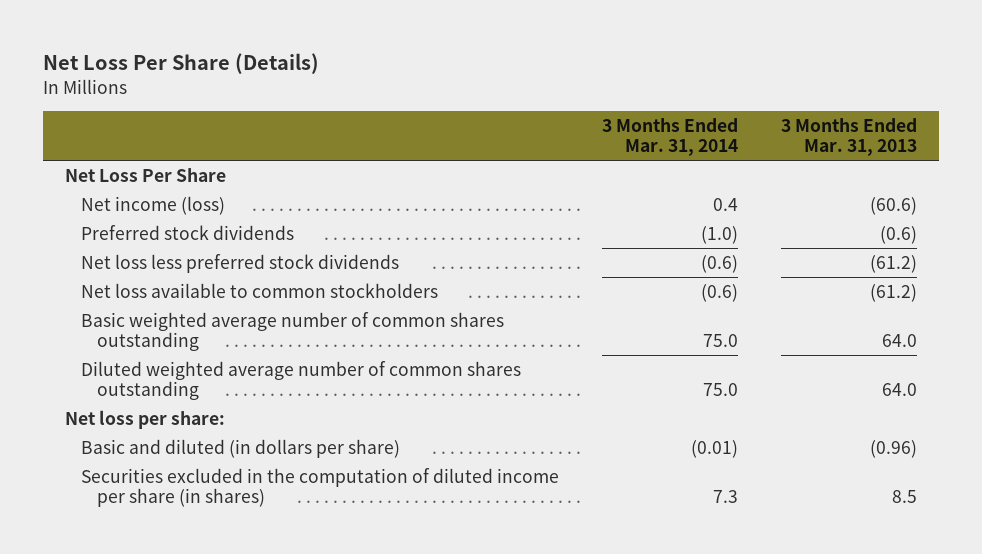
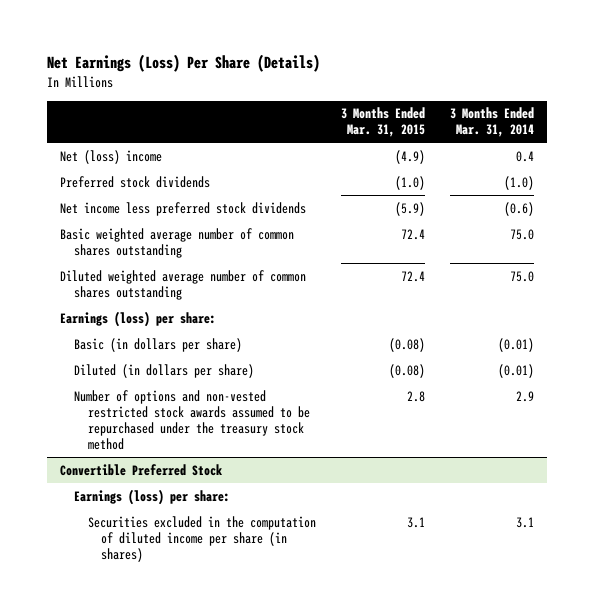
- Net Loss Per Share (Details)
+ Net Earnings (Loss) Per Share (Details)
- | 3 Months Ended Mar. 31, 2014 | 3 Months Ended Mar. 31, 2013
+ | 3 Months Ended Mar. 31, 2015 | 3 Months Ended Mar. 31, 2014
- Net Loss Per Share
- Net income (loss) | 0.4 | (60.6)
+ Net (loss) income | (4.9) | 0.4
- Net loss less preferred stock dividends | (0.6) | (61.2)
- Net loss available to common stockholders | (0.6) | (61.2)
+ Net income less preferred stock dividends | (5.9) | (0.6)
- Net loss per share:
- Basic and diluted (in dollars per share) | (0.01) | (0.96)
- Securities excluded in the computation of diluted income per share (in shares) | 7.3 | 8.5
+ Earnings (loss) per share:
+ Basic (in dollars per share) | (0.08) | (0.01)
+ Diluted (in dollars per share) | (0.08) | (0.01)
+ Number of options and non-vested restricted stock awards assumed to be repurchased under the treasury stock method | 2.8 | 2.9
+ Convertible Preferred Stock
+ Earnings (loss) per share:
+ Securities excluded in the computation of diluted income per share (in shares) | 3.1 | 3.1

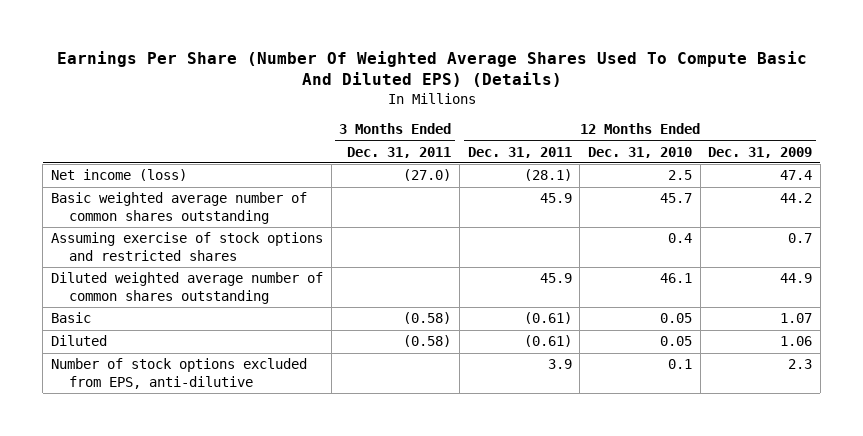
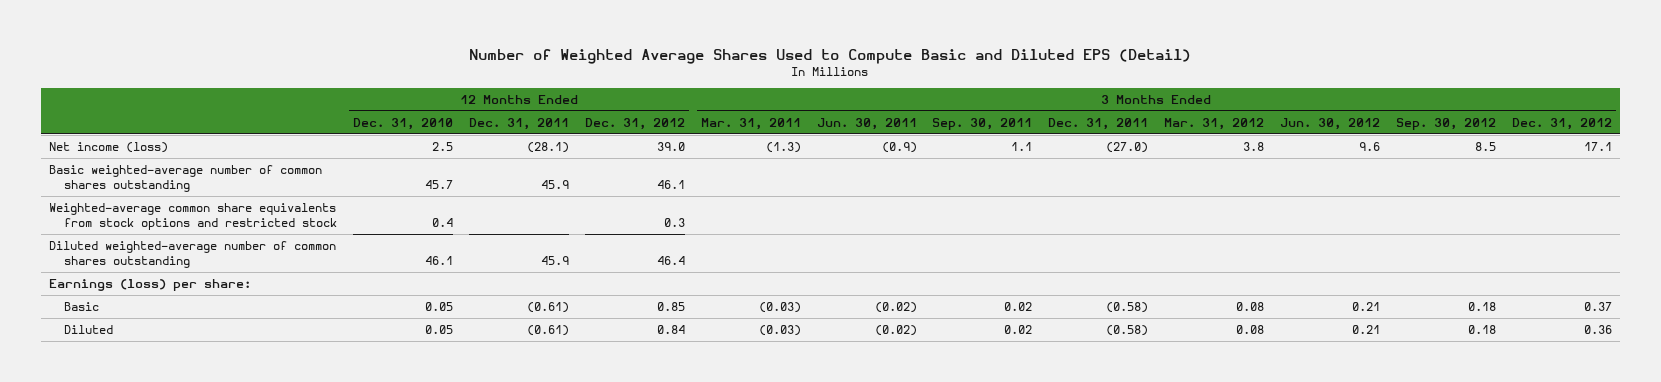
- Earnings Per Share (Number Of Weighted Average Shares Used To Compute Basic And Diluted EPS) (Details)
+ Number of Weighted Average Shares Used to Compute Basic and Diluted EPS (Detail)
- | 3 Months Ended Dec. 31, 2011 | 12 Months Ended Dec. 31, 2011 | 12 Months Ended Dec. 31, 2010 | 12 Months Ended Dec. 31, 2009
+ | 12 Months Ended Dec. 31, 2010 | 12 Months Ended Dec. 31, 2011 | 12 Months Ended Dec. 31, 2012 | 3 Months Ended Mar. 31, 2011 | 3 Months Ended Jun. 30, 2011 | 3 Months Ended Sep. 30, 2011 | 3 Months Ended Dec. 31, 2011 | 3 Months Ended Mar. 31, 2012 | 3 Months Ended Jun. 30, 2012 | 3 Months Ended Sep. 30, 2012 | 3 Months Ended Dec. 31, 2012
- Basic weighted average number of common shares outstanding | | 45.9 | 45.7 | 44.2
- Assuming exercise of stock options and restricted shares | | | 0.4 | 0.7
- Diluted weighted average number of common shares outstanding | | 45.9 | 46.1 | 44.9
+ Basic weighted-average number of common shares outstanding | 45.7 | 45.9 | 46.1 | | | | | | | |
+ Weighted-average common share equivalents from stock options and restricted stock | 0.4 | | 0.3 | | | | | | | |
+ Diluted weighted-average number of common shares outstanding | 46.1 | 45.9 | 46.4 | | | | | | | |
+ Earnings (loss) per share:
- Number of stock options excluded from EPS, anti-dilutive | | 3.9 | 0.1 | 2.3

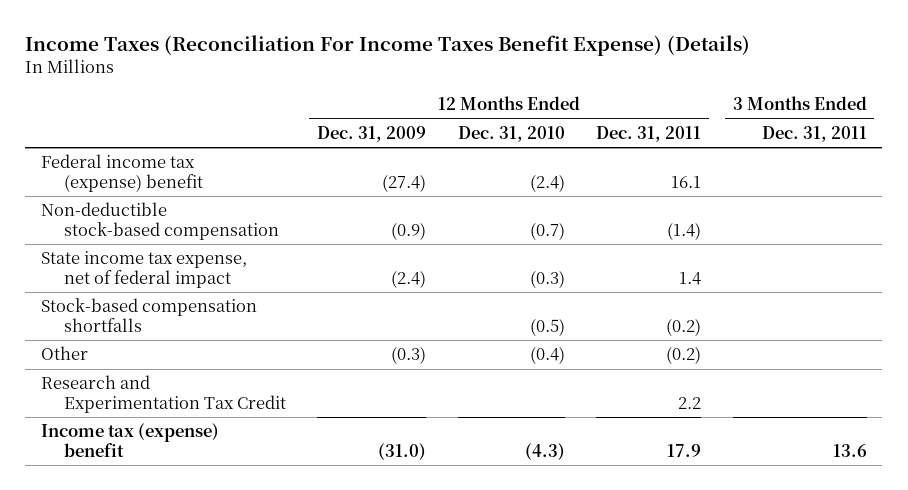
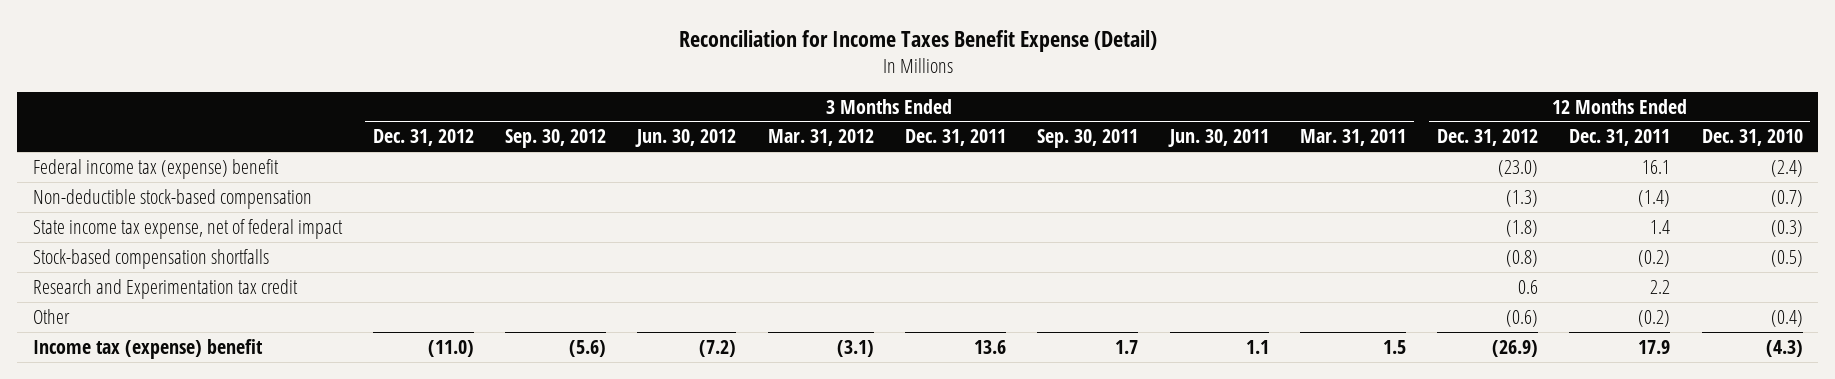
- Income Taxes (Reconciliation For Income Taxes Benefit Expense) (Details)
+ Reconciliation for Income Taxes Benefit Expense (Detail)
- | 12 Months Ended Dec. 31, 2009 | 12 Months Ended Dec. 31, 2010 | 12 Months Ended Dec. 31, 2011 | 3 Months Ended Dec. 31, 2011
+ | 3 Months Ended Dec. 31, 2012 | 3 Months Ended Sep. 30, 2012 | 3 Months Ended Jun. 30, 2012 | 3 Months Ended Mar. 31, 2012 | 3 Months Ended Dec. 31, 2011 | 3 Months Ended Sep. 30, 2011 | 3 Months Ended Jun. 30, 2011 | 3 Months Ended Mar. 31, 2011 | 12 Months Ended Dec. 31, 2012 | 12 Months Ended Dec. 31, 2011 | 12 Months Ended Dec. 31, 2010
+ Research and Experimentation tax credit | | | | | | | | | 0.6 | 2.2 |
- Research and Experimentation Tax Credit | | | 2.2 |

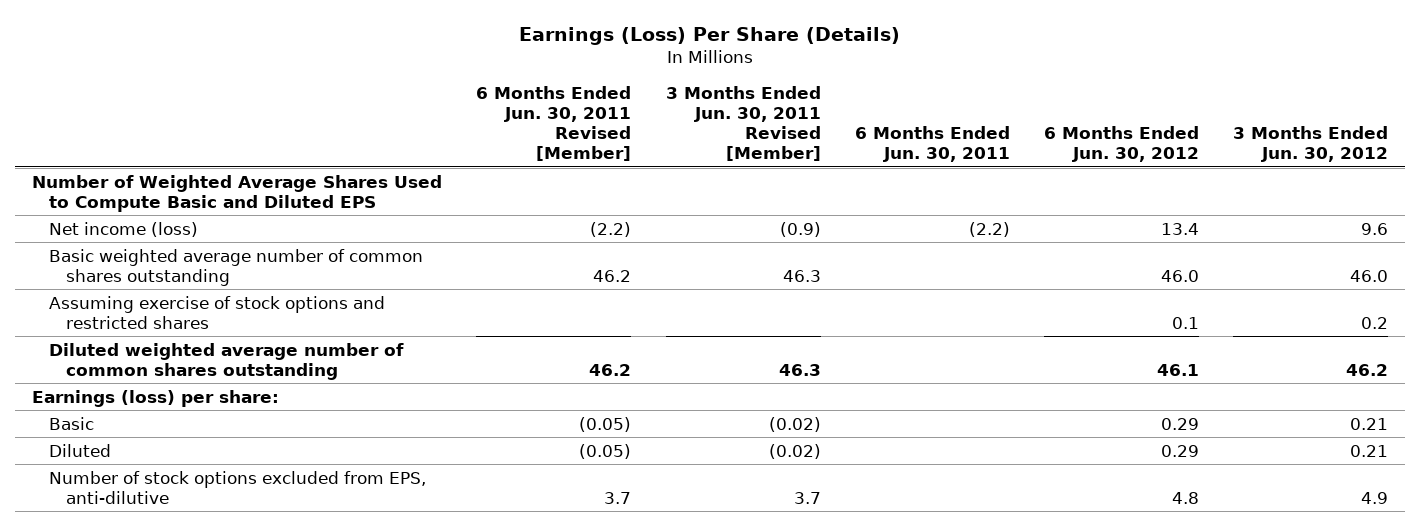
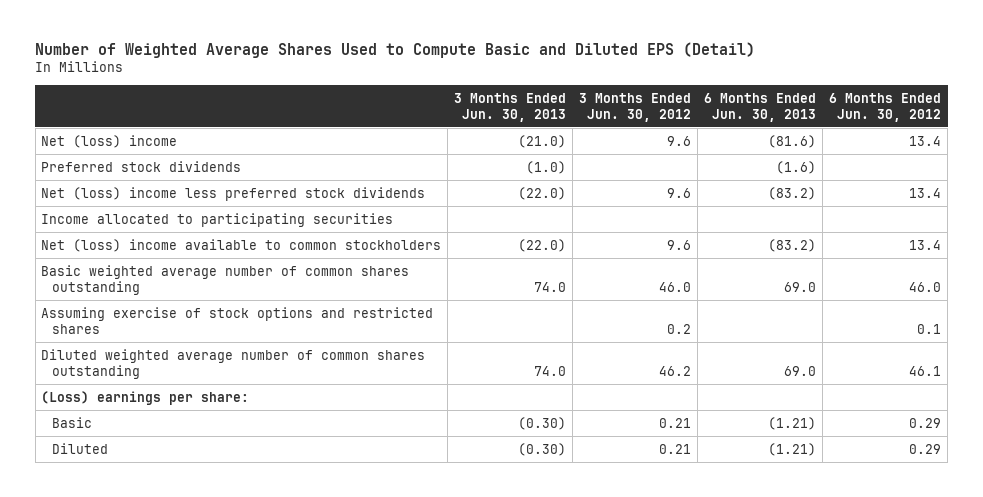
- Earnings (Loss) Per Share (Details)
+ Number of Weighted Average Shares Used to Compute Basic and Diluted EPS (Detail)
- | 6 Months Ended Jun. 30, 2011 Revised [Member] | 3 Months Ended Jun. 30, 2011 Revised [Member] | 6 Months Ended Jun. 30, 2011 | 6 Months Ended Jun. 30, 2012 | 3 Months Ended Jun. 30, 2012
+ | 3 Months Ended Jun. 30, 2013 | 3 Months Ended Jun. 30, 2012 | 6 Months Ended Jun. 30, 2013 | 6 Months Ended Jun. 30, 2012
- Number of Weighted Average Shares Used to Compute Basic and Diluted EPS
- Net income (loss) | (2.2) | (0.9) | (2.2) | 13.4 | 9.6
+ Net (loss) income | (21.0) | 9.6 | (81.6) | 13.4
+ Preferred stock dividends | (1.0) | | (1.6) |
+ Net (loss) income less preferred stock dividends | (22.0) | 9.6 | (83.2) | 13.4
+ Income allocated to participating securities
+ Net (loss) income available to common stockholders | (22.0) | 9.6 | (83.2) | 13.4
- Earnings (loss) per share:
+ (Loss) earnings per share:
- Number of stock options excluded from EPS, anti-dilutive | 3.7 | 3.7 | | 4.8 | 4.9

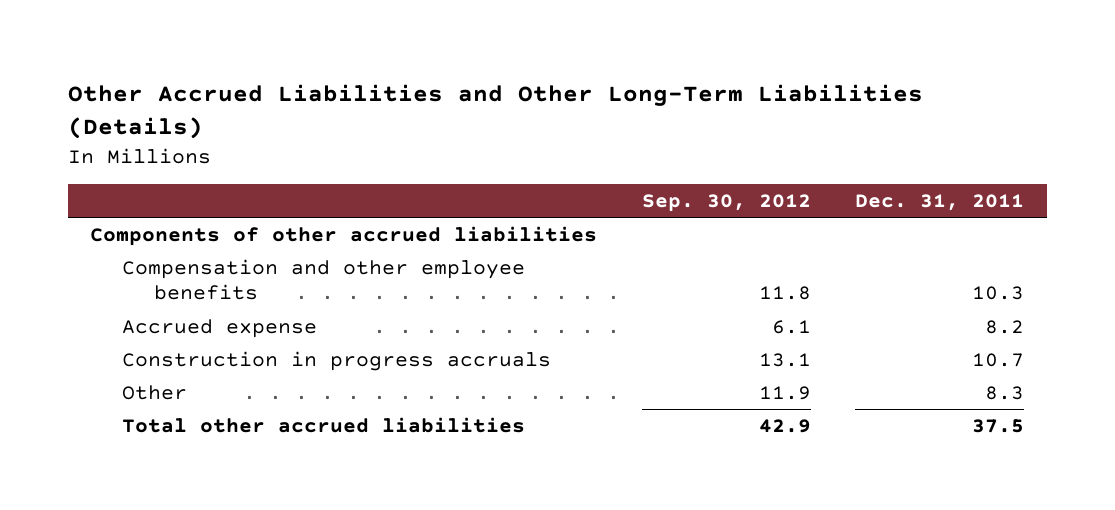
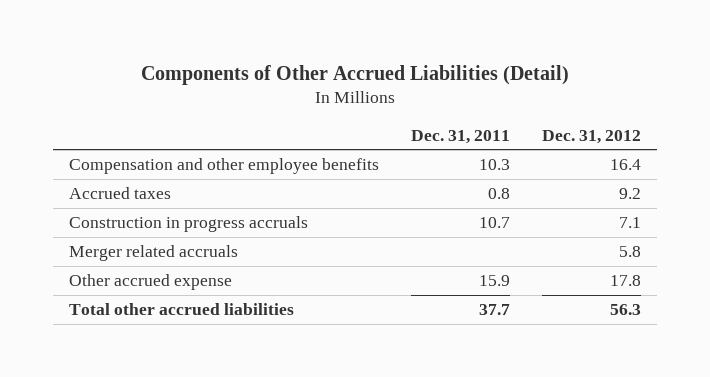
- Other Accrued Liabilities and Other Long-Term Liabilities (Details)
+ Components of Other Accrued Liabilities (Detail)
- | Sep. 30, 2012 | Dec. 31, 2011
+ | Dec. 31, 2011 | Dec. 31, 2012
- Components of other accrued liabilities
- Accrued expense | 6.1 | 8.2
+ Accrued taxes | 0.8 | 9.2
- Other | 11.9 | 8.3
- Total other accrued liabilities | 42.9 | 37.5
+ Merger related accruals | | 5.8
+ Other accrued expense | 15.9 | 17.8
+ Total other accrued liabilities | 37.7 | 56.3

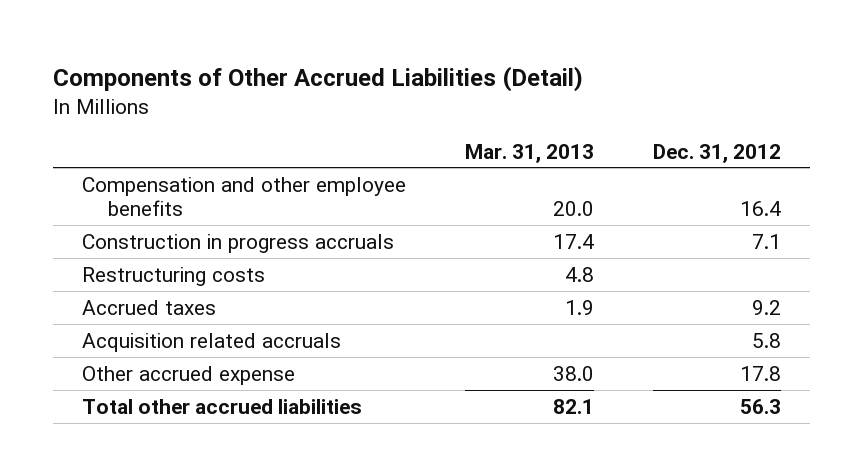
- | Dec. 31, 2011 | Dec. 31, 2012
+ | Mar. 31, 2013 | Dec. 31, 2012
- Merger related accruals | | 5.8
+ Restructuring costs | 4.8 |
moved down: Accrued taxes | 1.9 | 9.2
+ Acquisition related accruals | | 5.8

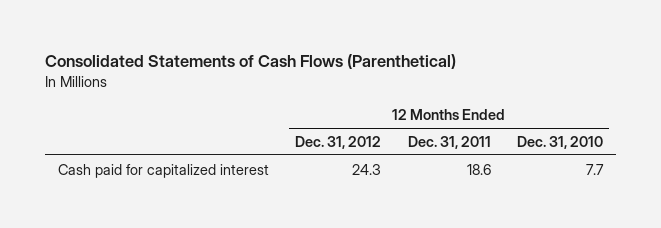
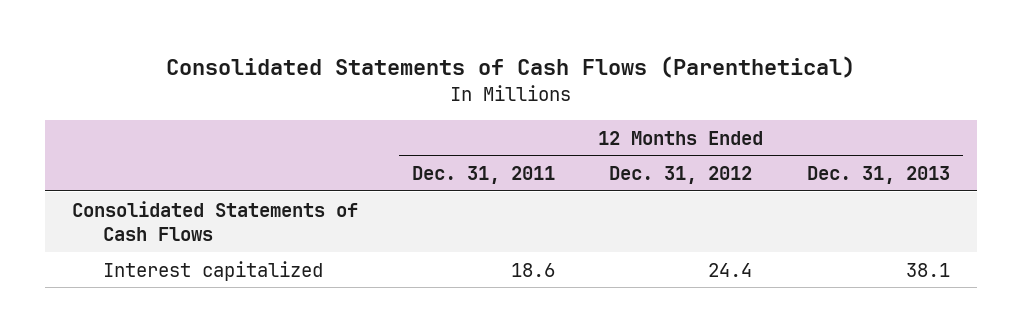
- | 12 Months Ended Dec. 31, 2012 | 12 Months Ended Dec. 31, 2011 | 12 Months Ended Dec. 31, 2010
+ | 12 Months Ended Dec. 31, 2011 | 12 Months Ended Dec. 31, 2012 | 12 Months Ended Dec. 31, 2013
- Cash paid for capitalized interest | 24.3 | 18.6 | 7.7
+ Consolidated Statements of Cash Flows
+ Interest capitalized | 18.6 | 24.4 | 38.1

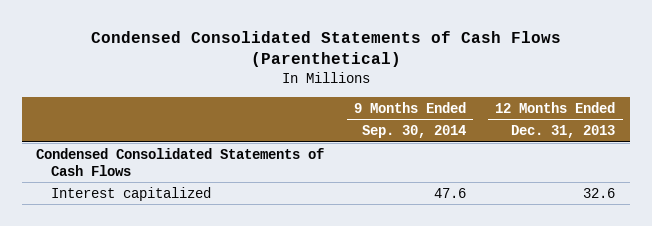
- Consolidated Statements of Cash Flows (Parenthetical)
+ Condensed Consolidated Statements of Cash Flows (Parenthetical)
- | 12 Months Ended Dec. 31, 2011 | 12 Months Ended Dec. 31, 2012 | 12 Months Ended Dec. 31, 2013
+ | 9 Months Ended Sep. 30, 2014 | 12 Months Ended Dec. 31, 2013
- Consolidated Statements of Cash Flows
- Interest capitalized | 18.6 | 24.4 | 38.1
+ Condensed Consolidated Statements of Cash Flows
+ Interest capitalized | 47.6 | 32.6

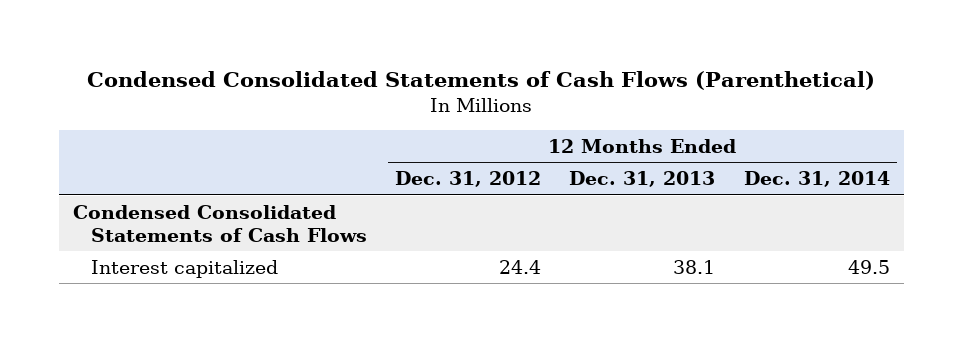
- | 9 Months Ended Sep. 30, 2014 | 12 Months Ended Dec. 31, 2013
+ | 12 Months Ended Dec. 31, 2012 | 12 Months Ended Dec. 31, 2013 | 12 Months Ended Dec. 31, 2014
- Interest capitalized | 47.6 | 32.6
+ Interest capitalized | 24.4 | 38.1 | 49.5

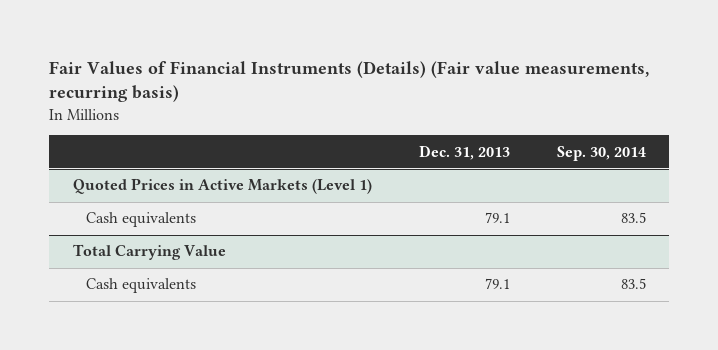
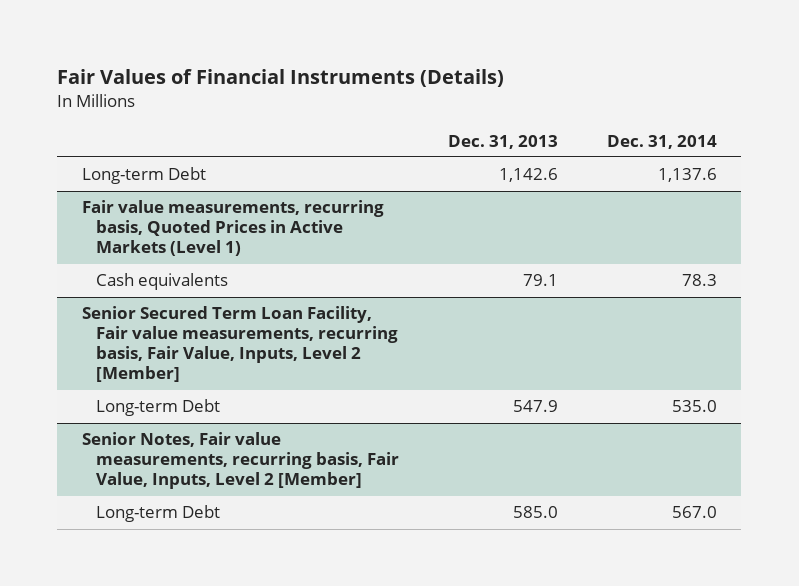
- Fair Values of Financial Instruments (Details) (Fair value measurements, recurring basis)
+ Fair Values of Financial Instruments (Details)
- | Dec. 31, 2013 | Sep. 30, 2014
+ | Dec. 31, 2013 | Dec. 31, 2014
- Quoted Prices in Active Markets (Level 1)
- Cash equivalents | 79.1 | 83.5
- Total Carrying Value
+ Long-term Debt | 1,142.6 | 1,137.6
+ Fair value measurements, recurring basis, Quoted Prices in Active Markets (Level 1)
+ Senior Secured Term Loan Facility, Fair value measurements, recurring basis, Fair Value, Inputs, Level 2 [Member]
+ Long-term Debt | 547.9 | 535.0
+ Senior Notes, Fair value measurements, recurring basis, Fair Value, Inputs, Level 2 [Member]
+ Long-term Debt | 585.0 | 567.0

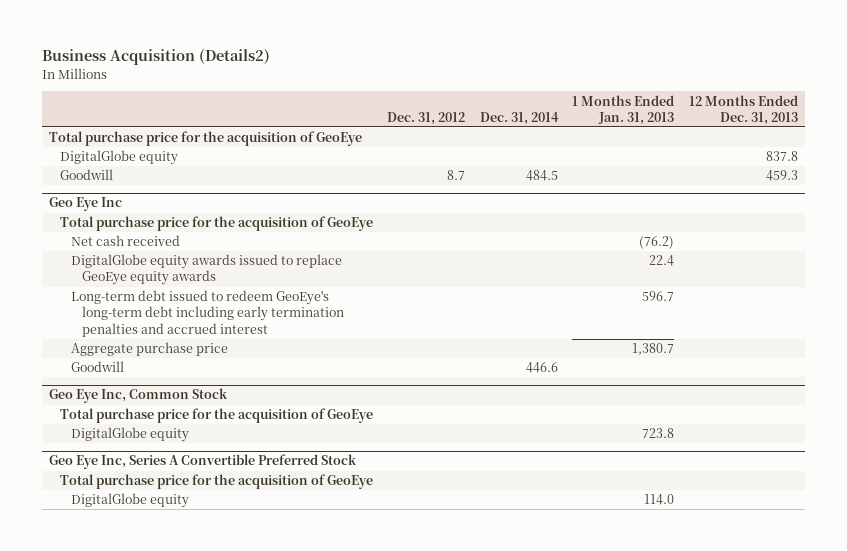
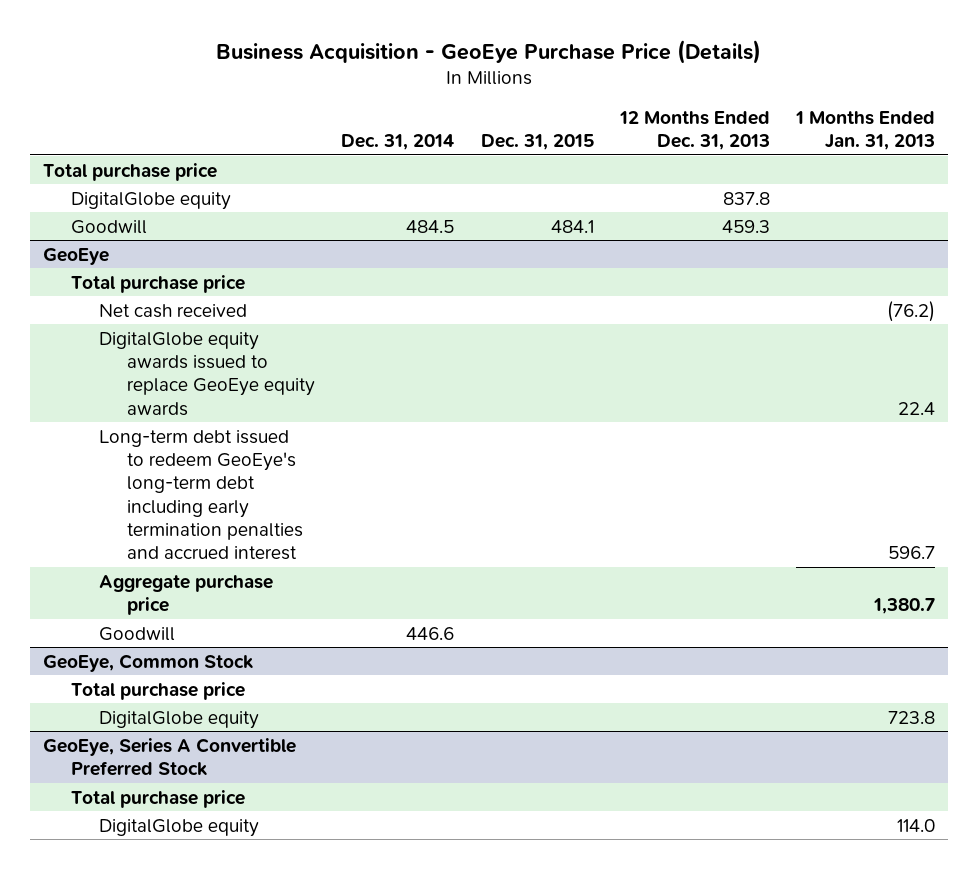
- Business Acquisition (Details2)
+ Business Acquisition - GeoEye Purchase Price (Details)
- | Dec. 31, 2012 | Dec. 31, 2014 | 1 Months Ended Jan. 31, 2013 | 12 Months Ended Dec. 31, 2013
+ | Dec. 31, 2014 | Dec. 31, 2015 | 12 Months Ended Dec. 31, 2013 | 1 Months Ended Jan. 31, 2013
- Total purchase price for the acquisition of GeoEye
+ Total purchase price
- Geo Eye Inc
- Total purchase price for the acquisition of GeoEye
+ GeoEye
+ Total purchase price
- Geo Eye Inc, Common Stock
- Total purchase price for the acquisition of GeoEye
+ GeoEye, Common Stock
+ Total purchase price
- Geo Eye Inc, Series A Convertible Preferred Stock
- Total purchase price for the acquisition of GeoEye
+ GeoEye, Series A Convertible Preferred Stock
+ Total purchase price

